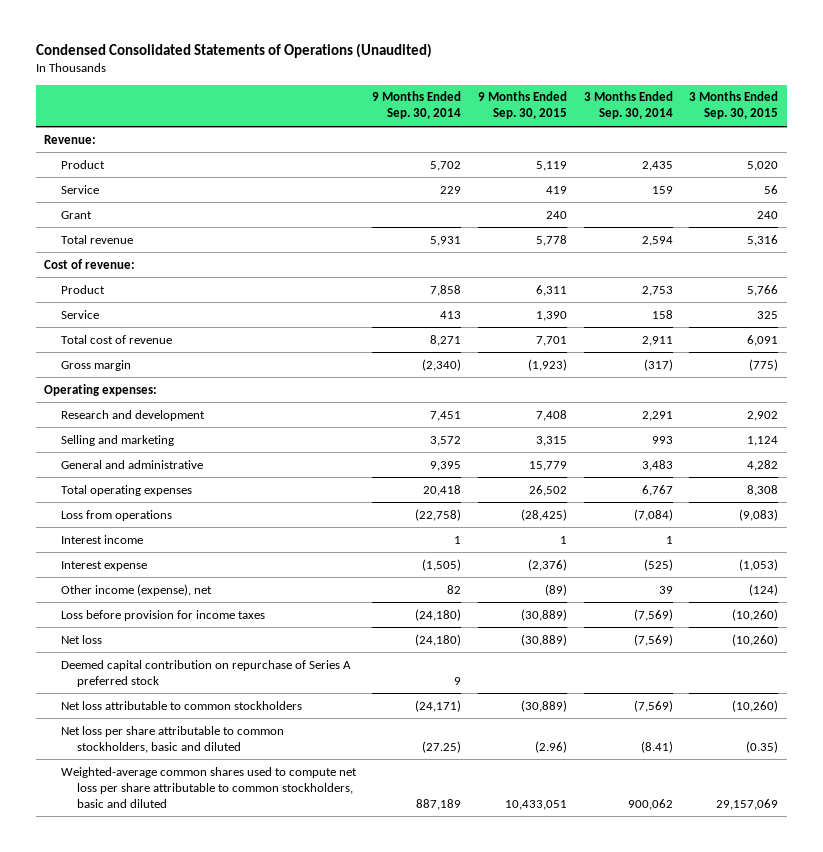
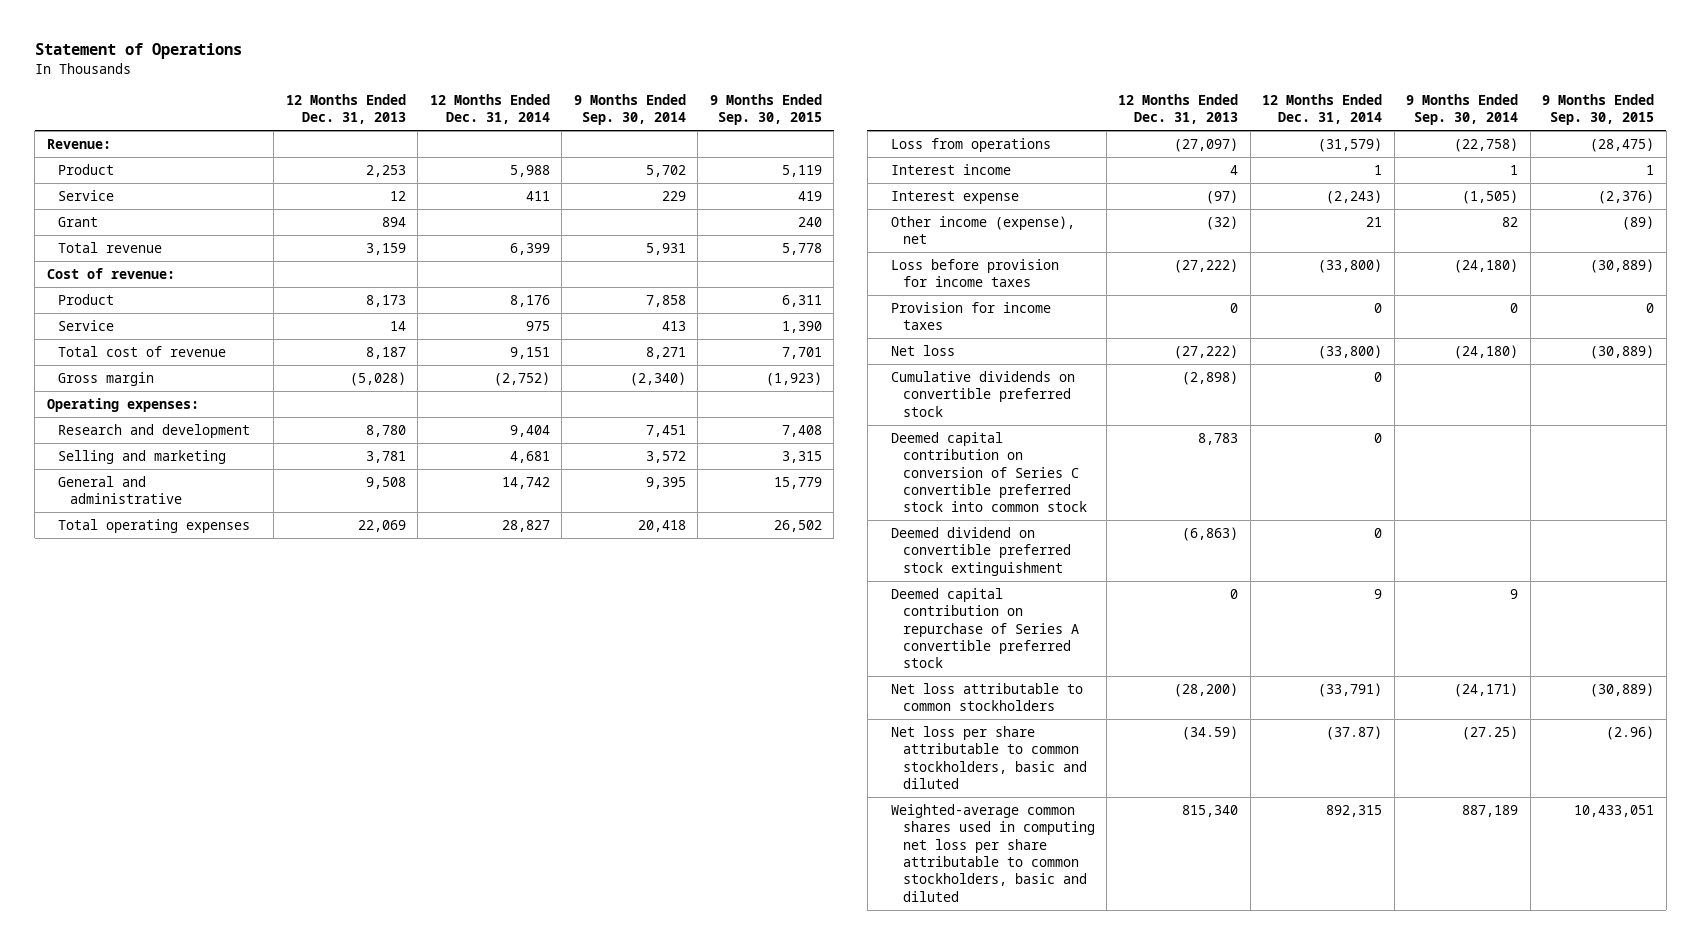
- Condensed Consolidated Statements of Operations (Unaudited)
+ Statement of Operations
- | 9 Months Ended Sep. 30, 2014 | 9 Months Ended Sep. 30, 2015 | 3 Months Ended Sep. 30, 2014 | 3 Months Ended Sep. 30, 2015
+ | 12 Months Ended Dec. 31, 2013 | 12 Months Ended Dec. 31, 2014 | 9 Months Ended Sep. 30, 2014 | 9 Months Ended Sep. 30, 2015
- Loss from operations | (22,758) | (28,425) | (7,084) | (9,083)
+ Loss from operations | (27,097) | (31,579) | (22,758) | (28,475)
+ Provision for income taxes | 0 | 0 | 0 | 0
- Deemed capital contribution on repurchase of Series A preferred stock | 9 | | |
+ Cumulative dividends on convertible preferred stock | (2,898) | 0 | |
+ Deemed capital contribution on conversion of Series C convertible preferred stock into common stock | 8,783 | 0 | |
+ Deemed dividend on convertible preferred stock extinguishment | (6,863) | 0 | |
+ Deemed capital contribution on repurchase of Series A convertible preferred stock | 0 | 9 | 9 |
- Weighted-average common shares used to compute net loss per share attributable to common stockholders, basic and diluted | 887,189 | 10,433,051 | 900,062 | 29,157,069
+ Weighted-average common shares used in computing net loss per share attributable to common stockholders, basic and diluted | 815,340 | 892,315 | 887,189 | 10,433,051

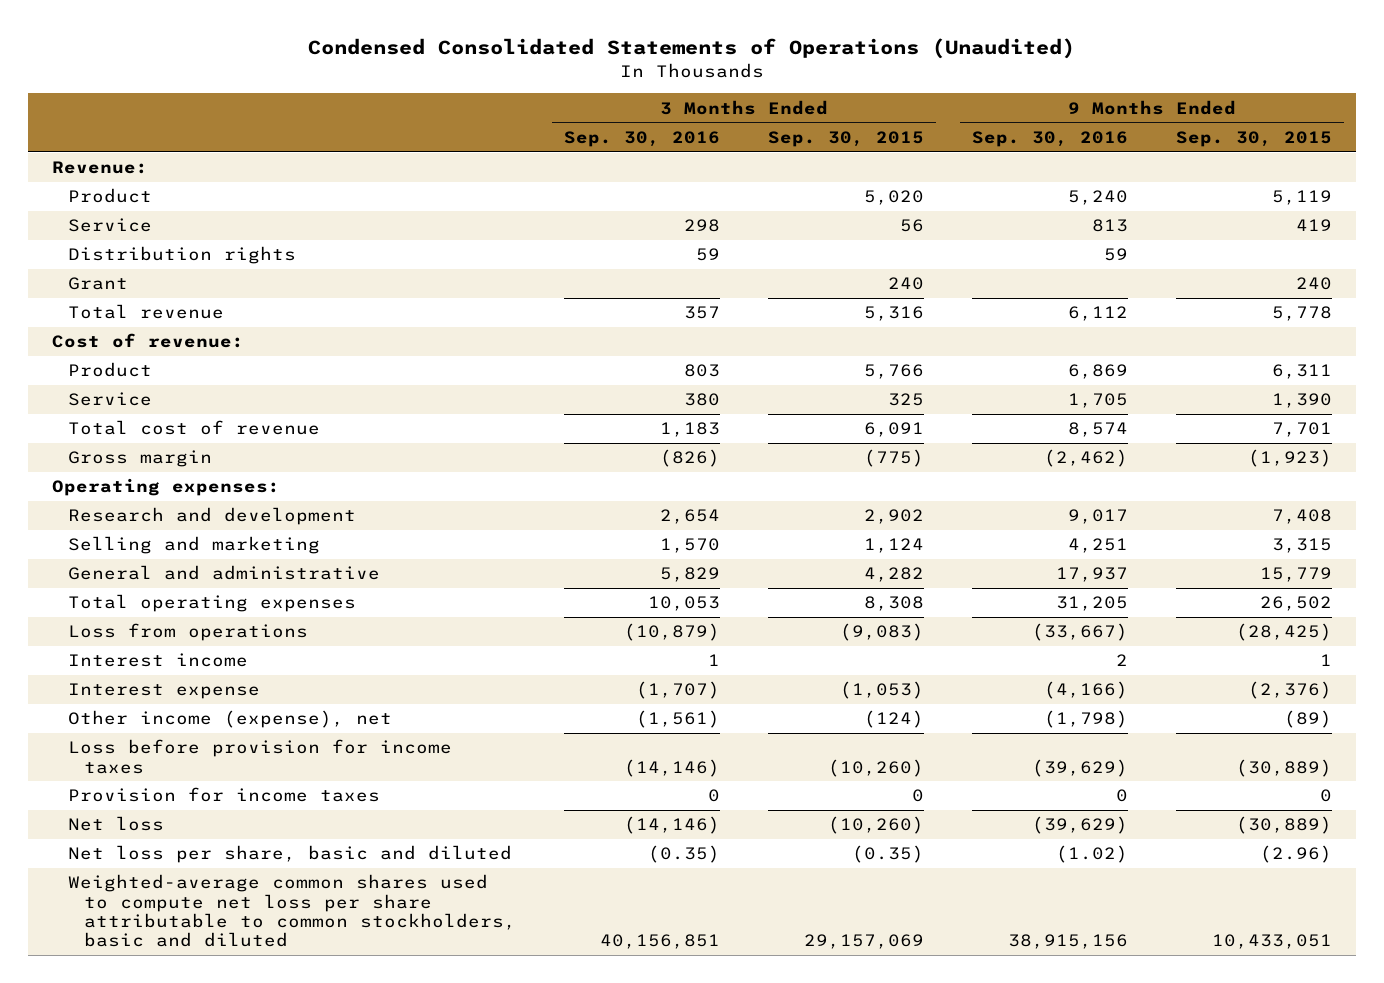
- Statement of Operations
+ Condensed Consolidated Statements of Operations (Unaudited)
- | 12 Months Ended Dec. 31, 2013 | 12 Months Ended Dec. 31, 2014 | 9 Months Ended Sep. 30, 2014 | 9 Months Ended Sep. 30, 2015
+ | 3 Months Ended Sep. 30, 2016 | 3 Months Ended Sep. 30, 2015 | 9 Months Ended Sep. 30, 2016 | 9 Months Ended Sep. 30, 2015
+ Distribution rights | 59 | | 59 |
- Loss from operations | (27,097) | (31,579) | (22,758) | (28,475)
+ Loss from operations | (10,879) | (9,083) | (33,667) | (28,425)
- Cumulative dividends on convertible preferred stock | (2,898) | 0 | |
- Deemed capital contribution on conversion of Series C convertible preferred stock into common stock | 8,783 | 0 | |
- Deemed dividend on convertible preferred stock extinguishment | (6,863) | 0 | |
- Deemed capital contribution on repurchase of Series A convertible preferred stock | 0 | 9 | 9 |
- Net loss attributable to common stockholders | (28,200) | (33,791) | (24,171) | (30,889)
- Net loss per share attributable to common stockholders, basic and diluted | (34.59) | (37.87) | (27.25) | (2.96)
- Weighted-average common shares used in computing net loss per share attributable to common stockholders, basic and diluted | 815,340 | 892,315 | 887,189 | 10,433,051
+ Net loss per share, basic and diluted | (0.35) | (0.35) | (1.02) | (2.96)
+ Weighted-average common shares used to compute net loss per share attributable to common stockholders, basic and diluted | 40,156,851 | 29,157,069 | 38,915,156 | 10,433,051

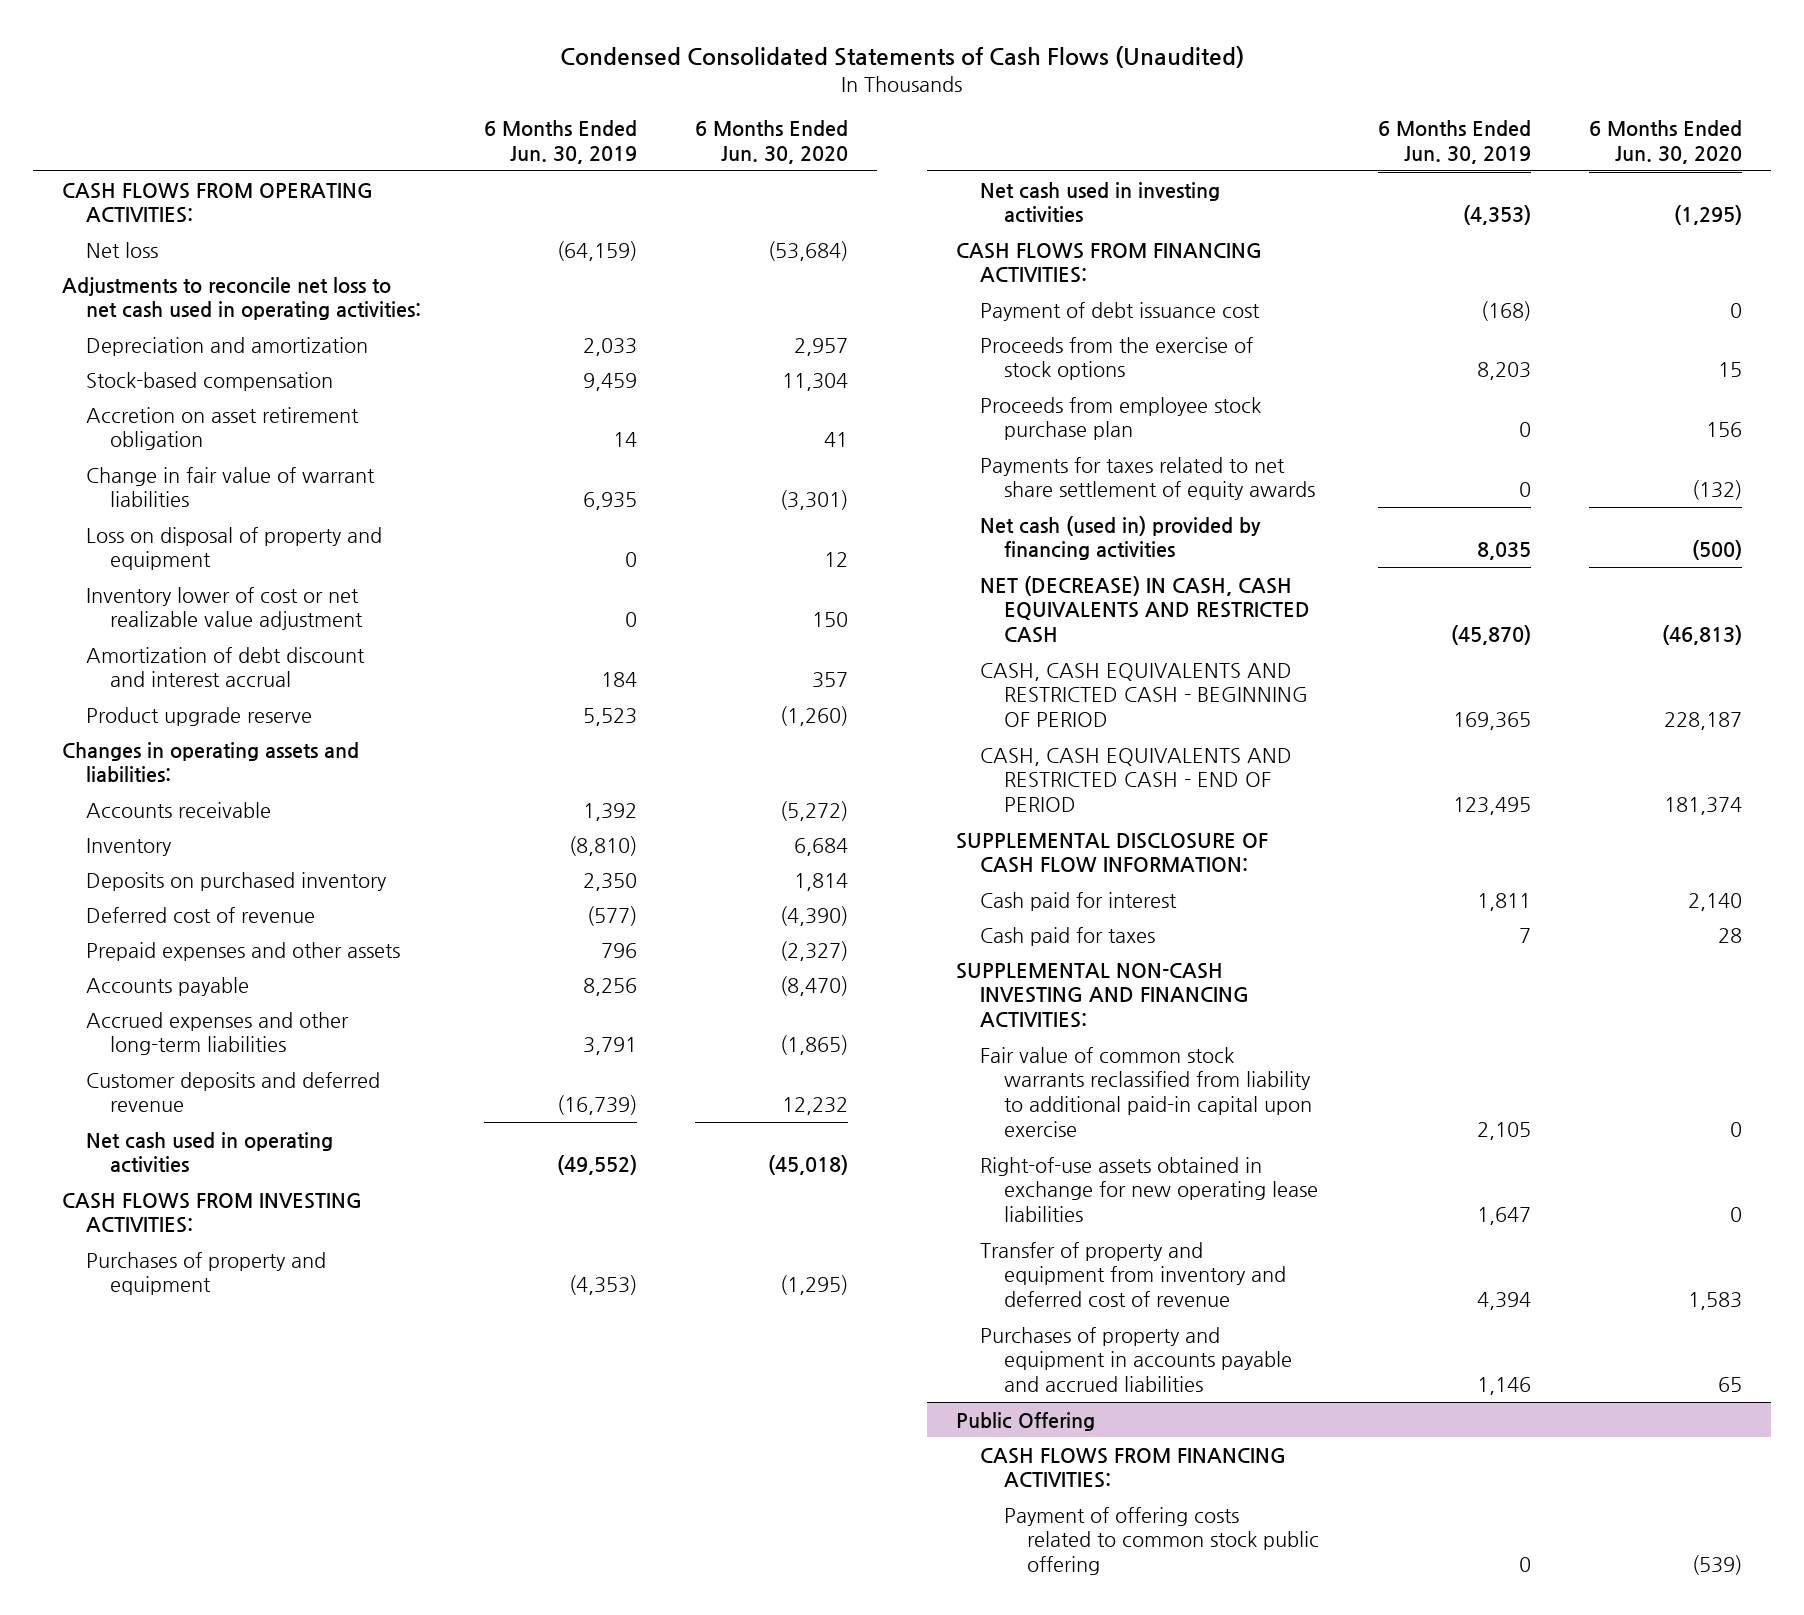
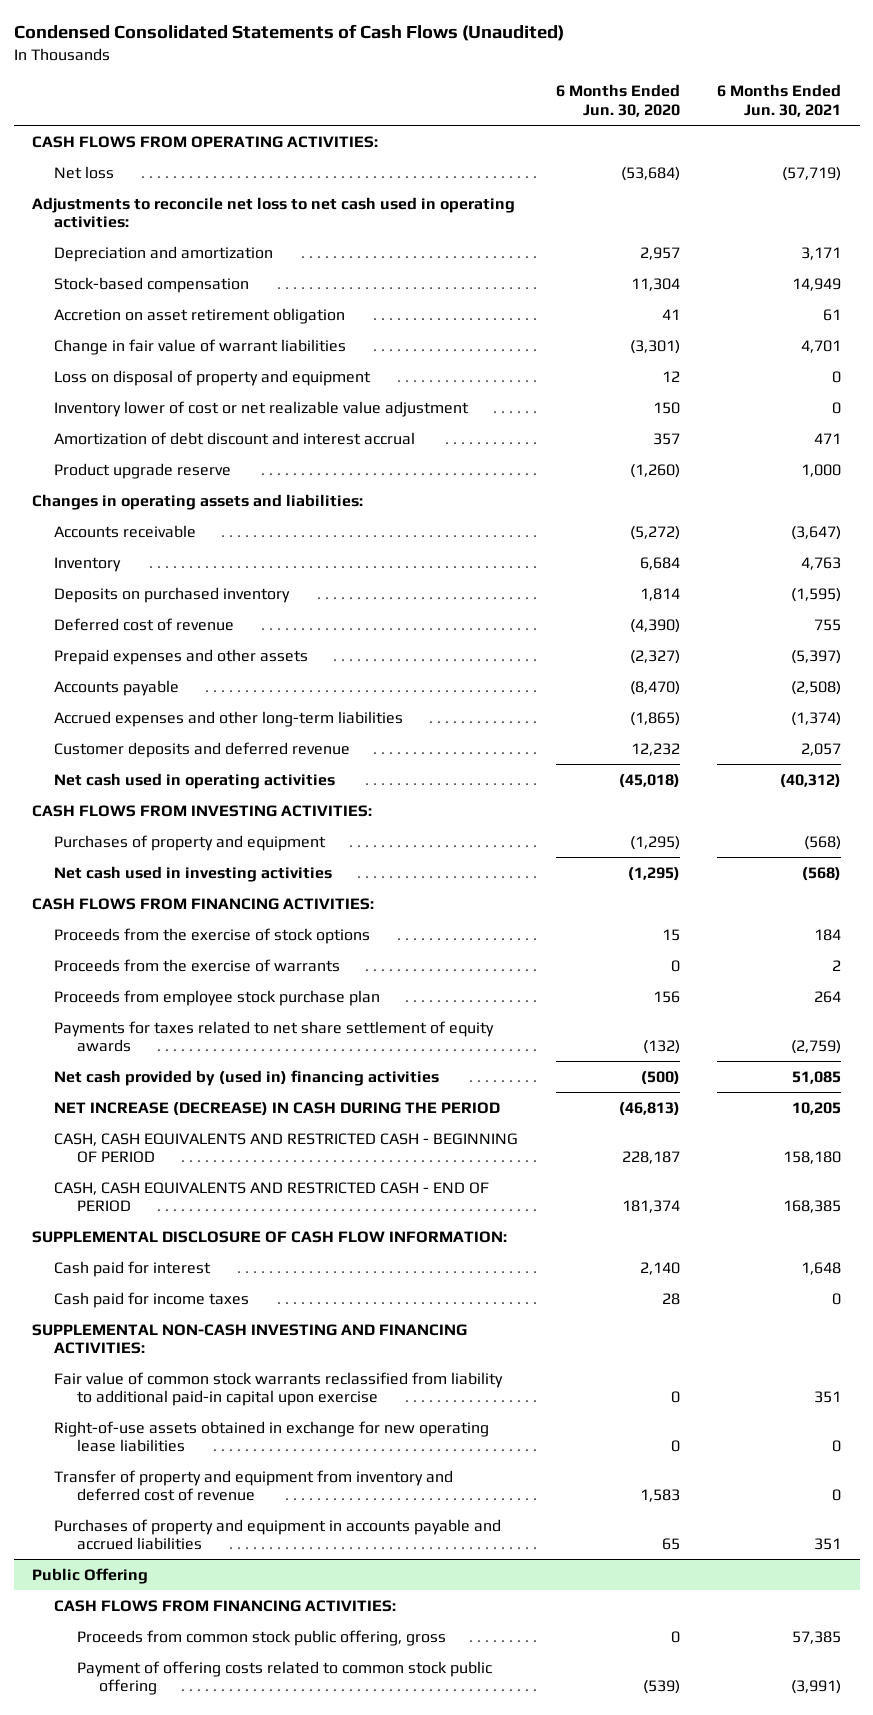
- | 6 Months Ended Jun. 30, 2019 | 6 Months Ended Jun. 30, 2020
+ | 6 Months Ended Jun. 30, 2020 | 6 Months Ended Jun. 30, 2021
- Payment of debt issuance cost | (168) | 0
+ Proceeds from the exercise of warrants | 0 | 2
- Net cash (used in) provided by financing activities | 8,035 | (500)
- NET (DECREASE) IN CASH, CASH EQUIVALENTS AND RESTRICTED CASH | (45,870) | (46,813)
+ Net cash provided by (used in) financing activities | (500) | 51,085
+ NET INCREASE (DECREASE) IN CASH DURING THE PERIOD | (46,813) | 10,205
- Cash paid for taxes | 7 | 28
+ Cash paid for income taxes | 28 | 0
@ Public Offering
+ Proceeds from common stock public offering, gross | 0 | 57,385

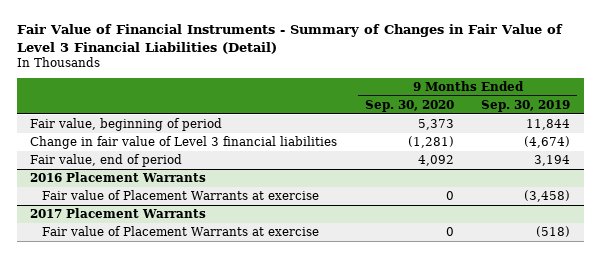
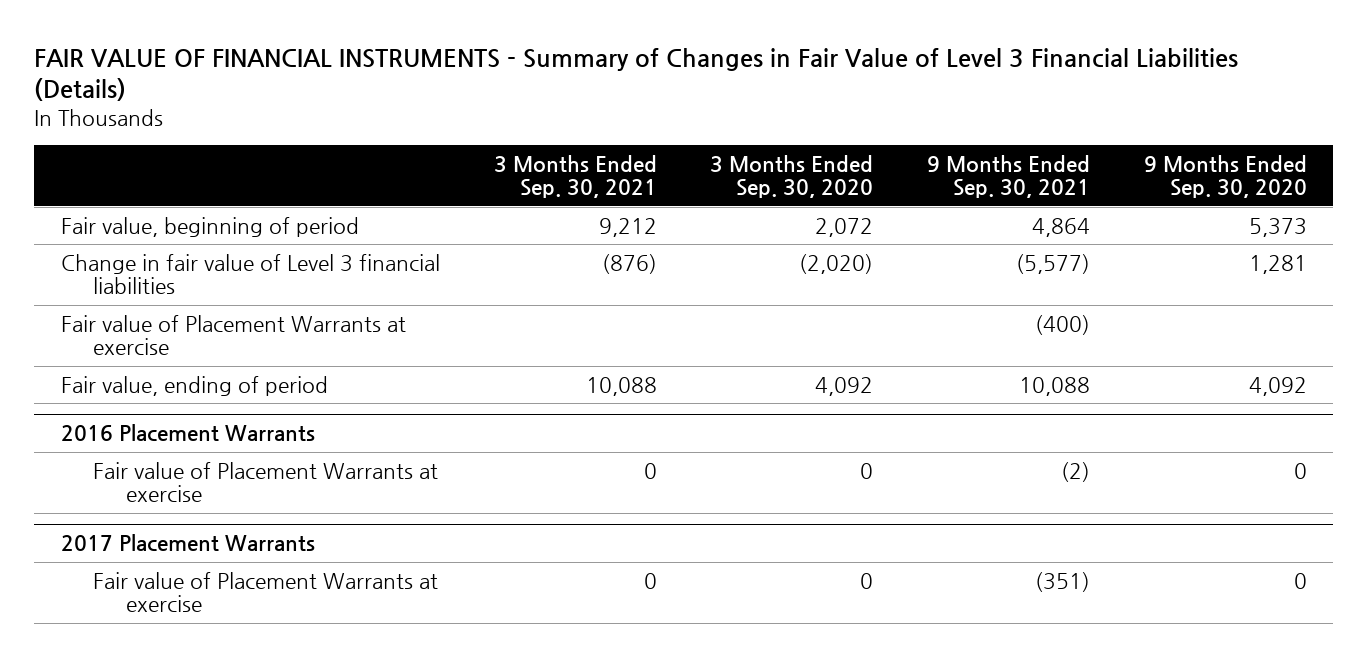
- Fair Value of Financial Instruments - Summary of Changes in Fair Value of Level 3 Financial Liabilities (Detail)
+ FAIR VALUE OF FINANCIAL INSTRUMENTS - Summary of Changes in Fair Value of Level 3 Financial Liabilities (Details)
- | 9 Months Ended Sep. 30, 2020 | 9 Months Ended Sep. 30, 2019
+ | 3 Months Ended Sep. 30, 2021 | 3 Months Ended Sep. 30, 2020 | 9 Months Ended Sep. 30, 2021 | 9 Months Ended Sep. 30, 2020
- Change in fair value of Level 3 financial liabilities | (1,281) | (4,674)
- Fair value, end of period | 4,092 | 3,194
+ Change in fair value of Level 3 financial liabilities | (876) | (2,020) | (5,577) | 1,281
+ Fair value of Placement Warrants at exercise | | | (400) |
+ Fair value, ending of period | 10,088 | 4,092 | 10,088 | 4,092

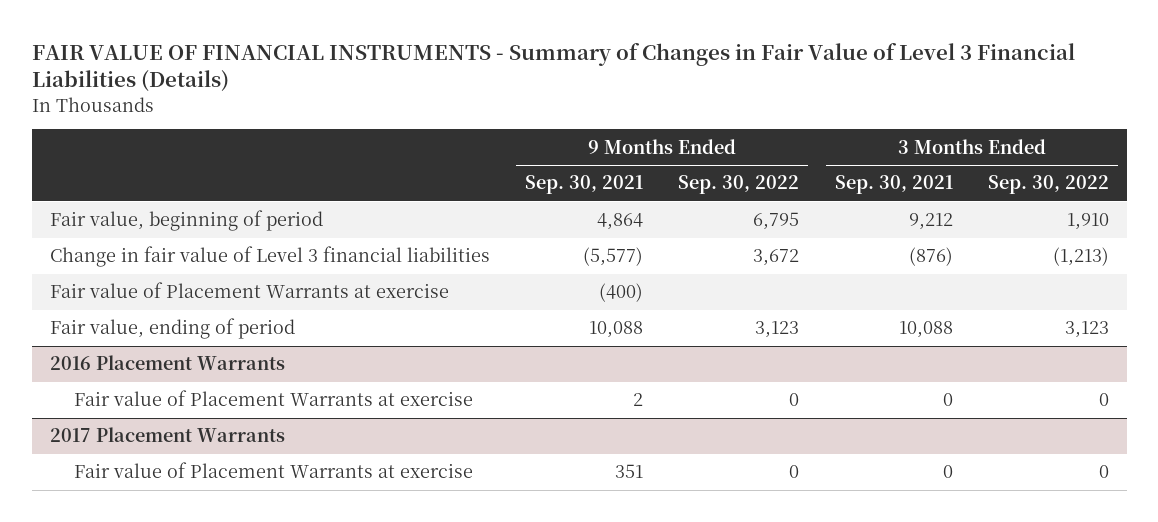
- | 3 Months Ended Sep. 30, 2021 | 3 Months Ended Sep. 30, 2020 | 9 Months Ended Sep. 30, 2021 | 9 Months Ended Sep. 30, 2020
+ | 9 Months Ended Sep. 30, 2021 | 9 Months Ended Sep. 30, 2022 | 3 Months Ended Sep. 30, 2021 | 3 Months Ended Sep. 30, 2022
@ 2016 Placement Warrants
- Fair value of Placement Warrants at exercise | 0 | 0 | (2) | 0
+ Fair value of Placement Warrants at exercise | 2 | 0 | 0 | 0
@ 2017 Placement Warrants
- Fair value of Placement Warrants at exercise | 0 | 0 | (351) | 0
+ Fair value of Placement Warrants at exercise | 351 | 0 | 0 | 0

